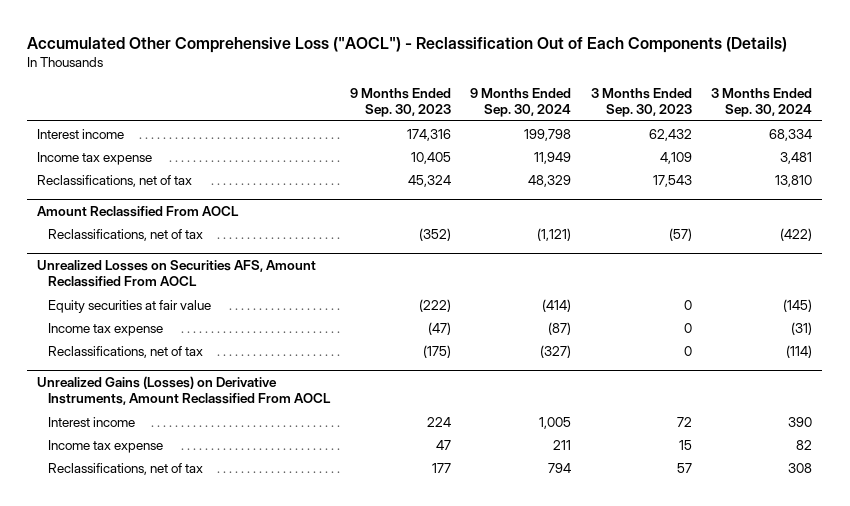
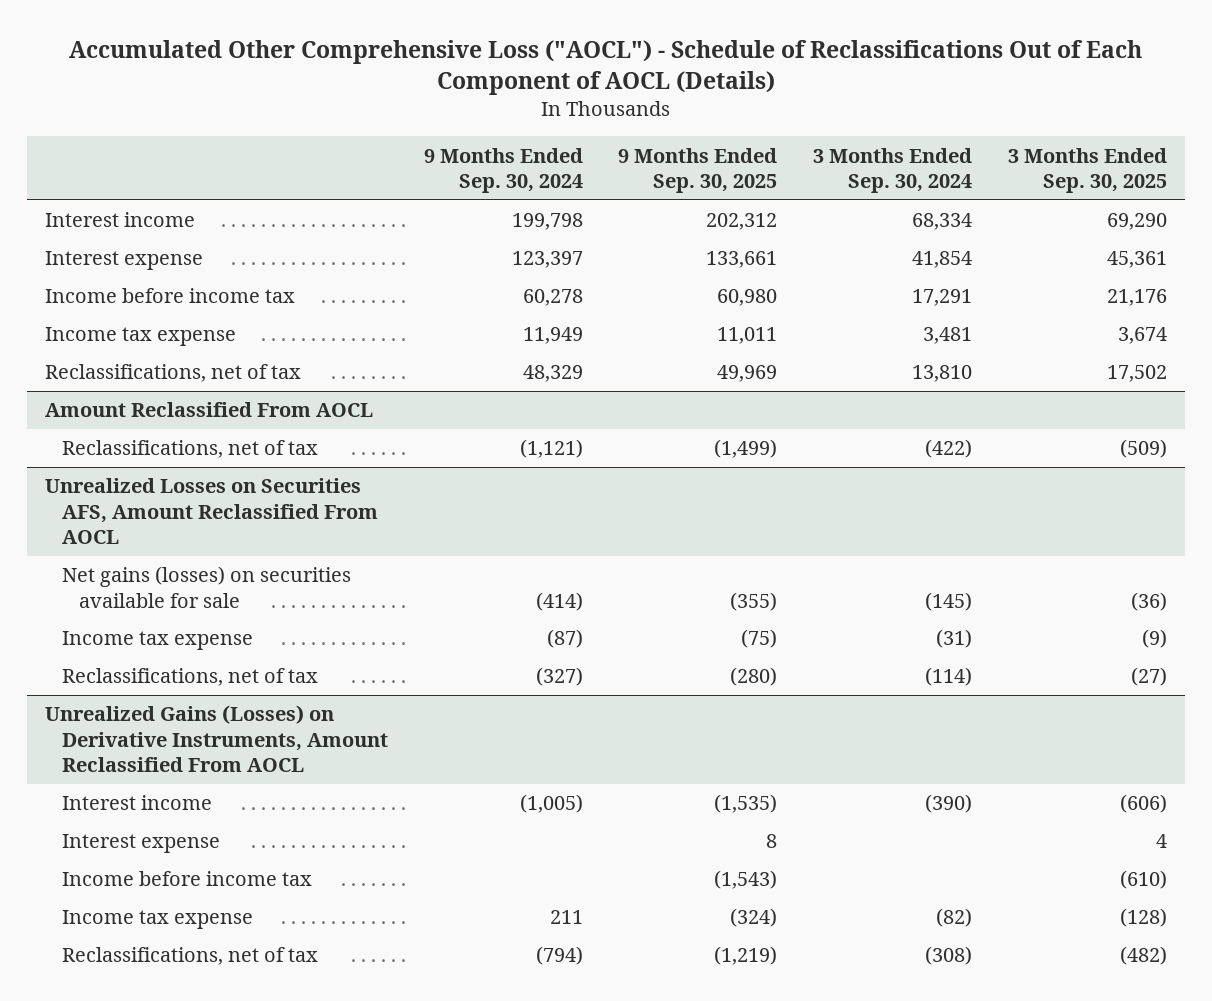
- Accumulated Other Comprehensive Loss ("AOCL") - Reclassification Out of Each Components (Details)
+ Accumulated Other Comprehensive Loss ("AOCL") - Schedule of Reclassifications Out of Each Component of AOCL (Details)
- | 9 Months Ended Sep. 30, 2023 | 9 Months Ended Sep. 30, 2024 | 3 Months Ended Sep. 30, 2023 | 3 Months Ended Sep. 30, 2024
+ | 9 Months Ended Sep. 30, 2024 | 9 Months Ended Sep. 30, 2025 | 3 Months Ended Sep. 30, 2024 | 3 Months Ended Sep. 30, 2025
+ Interest expense | 123,397 | 133,661 | 41,854 | 45,361
+ Income before income tax | 60,278 | 60,980 | 17,291 | 21,176
@ Unrealized Losses on Securities AFS, Amount Reclassified From AOCL
- Equity securities at fair value | (222) | (414) | 0 | (145)
+ Net gains (losses) on securities available for sale | (414) | (355) | (145) | (36)
@ Unrealized Gains (Losses) on Derivative Instruments, Amount Reclassified From AOCL
- Interest income | 224 | 1,005 | 72 | 390
- Income tax expense | 47 | 211 | 15 | 82
- Reclassifications, net of tax | 177 | 794 | 57 | 308
+ Interest income | (1,005) | (1,535) | (390) | (606)
+ Interest expense | | 8 | | 4
+ Income before income tax | | (1,543) | | (610)
+ Income tax expense | 211 | (324) | (82) | (128)
+ Reclassifications, net of tax | (794) | (1,219) | (308) | (482)

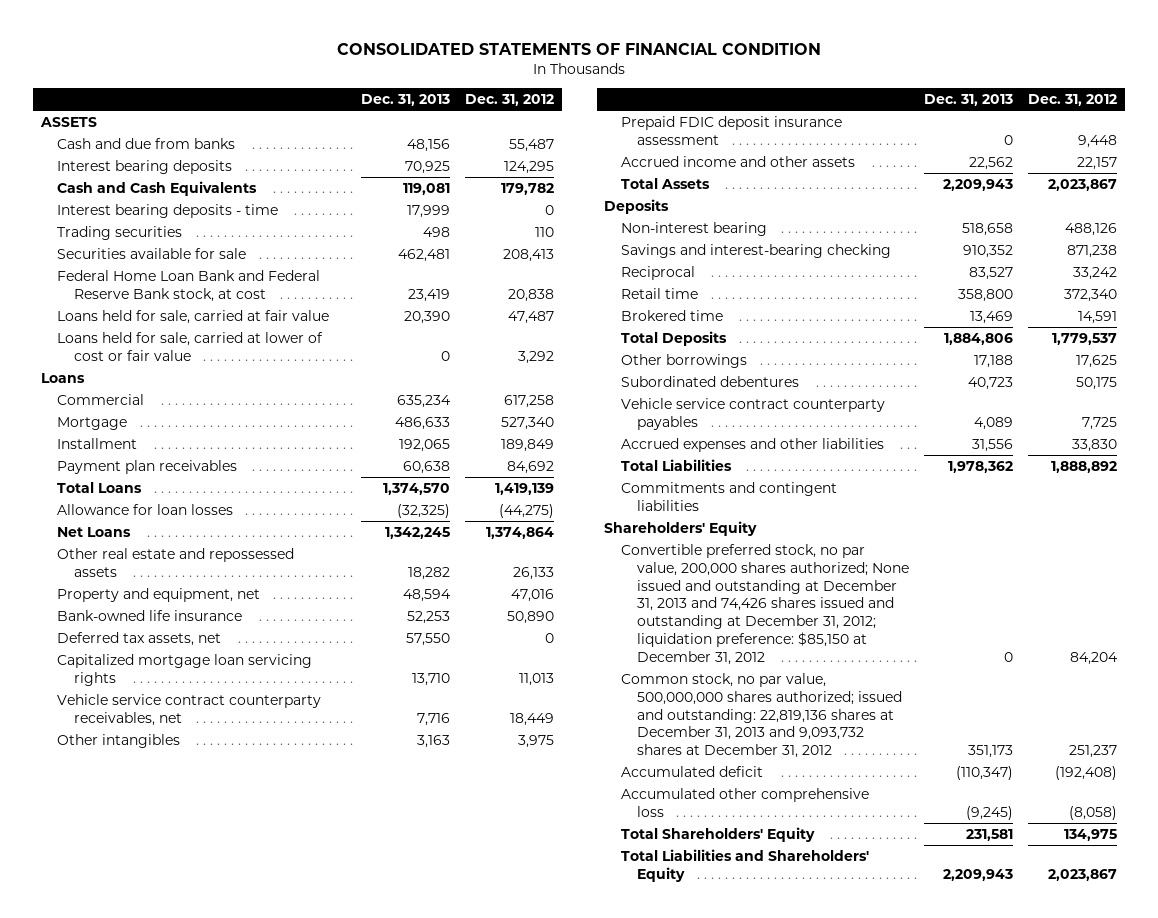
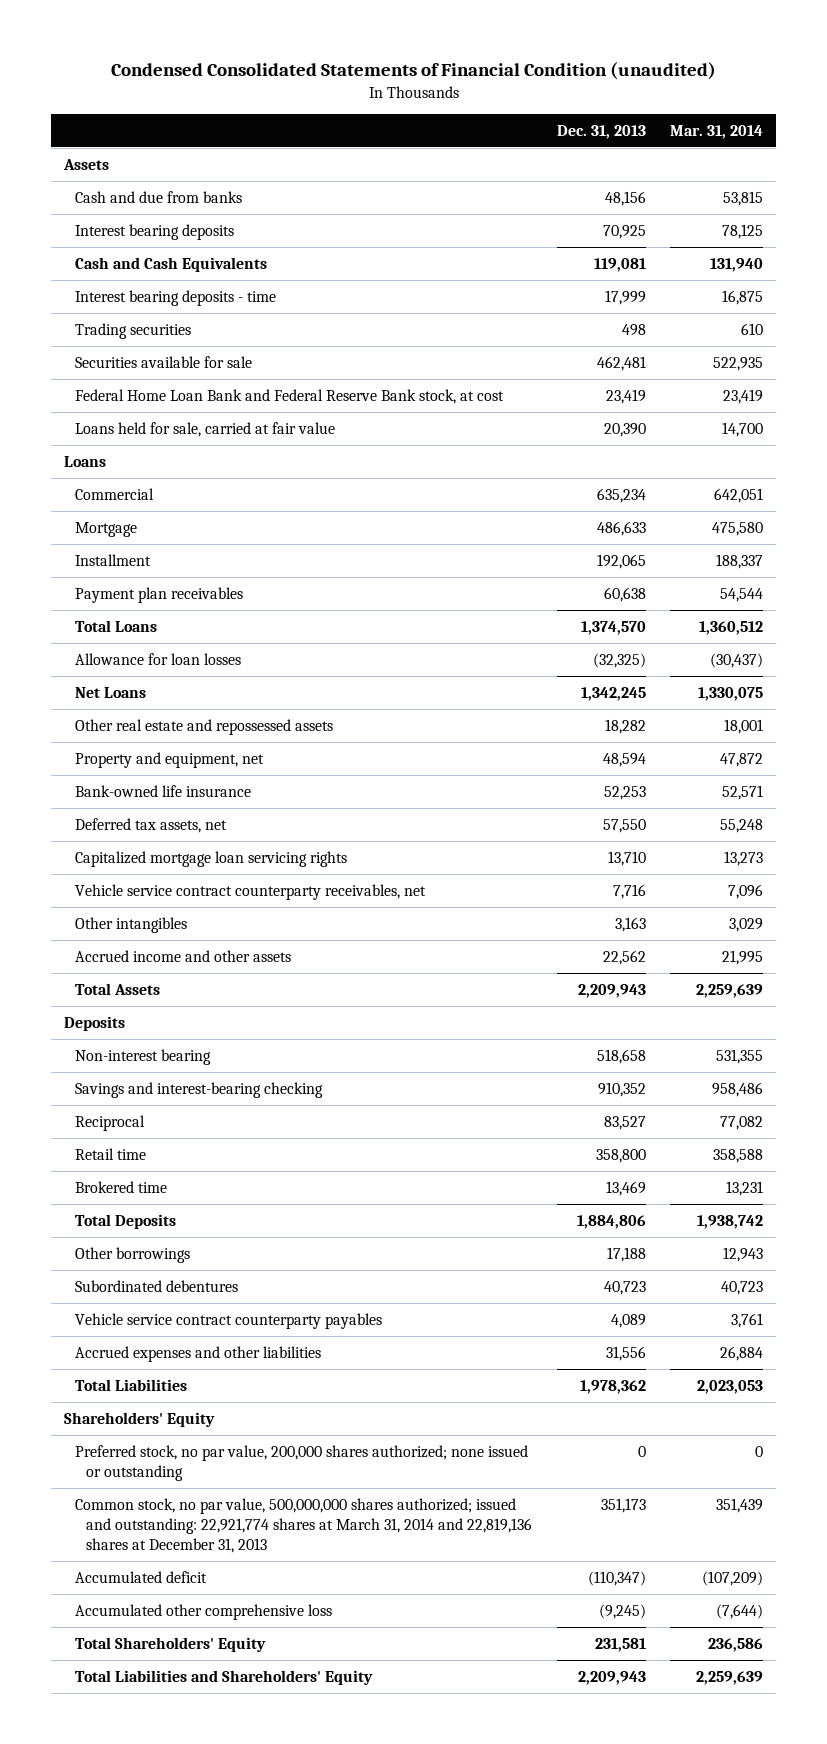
- CONSOLIDATED STATEMENTS OF FINANCIAL CONDITION
+ Condensed Consolidated Statements of Financial Condition (unaudited)
- | Dec. 31, 2013 | Dec. 31, 2012
+ | Dec. 31, 2013 | Mar. 31, 2014
- ASSETS
+ Assets
- Loans held for sale, carried at lower of cost or fair value | 0 | 3,292
- Prepaid FDIC deposit insurance assessment | 0 | 9,448
- Commitments and contingent liabilities
- Convertible preferred stock, no par value, 200,000 shares authorized; None issued and outstanding at December 31, 2013 and 74,426 shares issued and outstanding at December 31, 2012; liquidation preference: $85,150 at December 31, 2012 | 0 | 84,204
- Common stock, no par value, 500,000,000 shares authorized; issued and outstanding: 22,819,136 shares at December 31, 2013 and 9,093,732 shares at December 31, 2012 | 351,173 | 251,237
+ Preferred stock, no par value, 200,000 shares authorized; none issued or outstanding | 0 | 0
+ Common stock, no par value, 500,000,000 shares authorized; issued and outstanding: 22,921,774 shares at March 31, 2014 and 22,819,136 shares at December 31, 2013 | 351,173 | 351,439

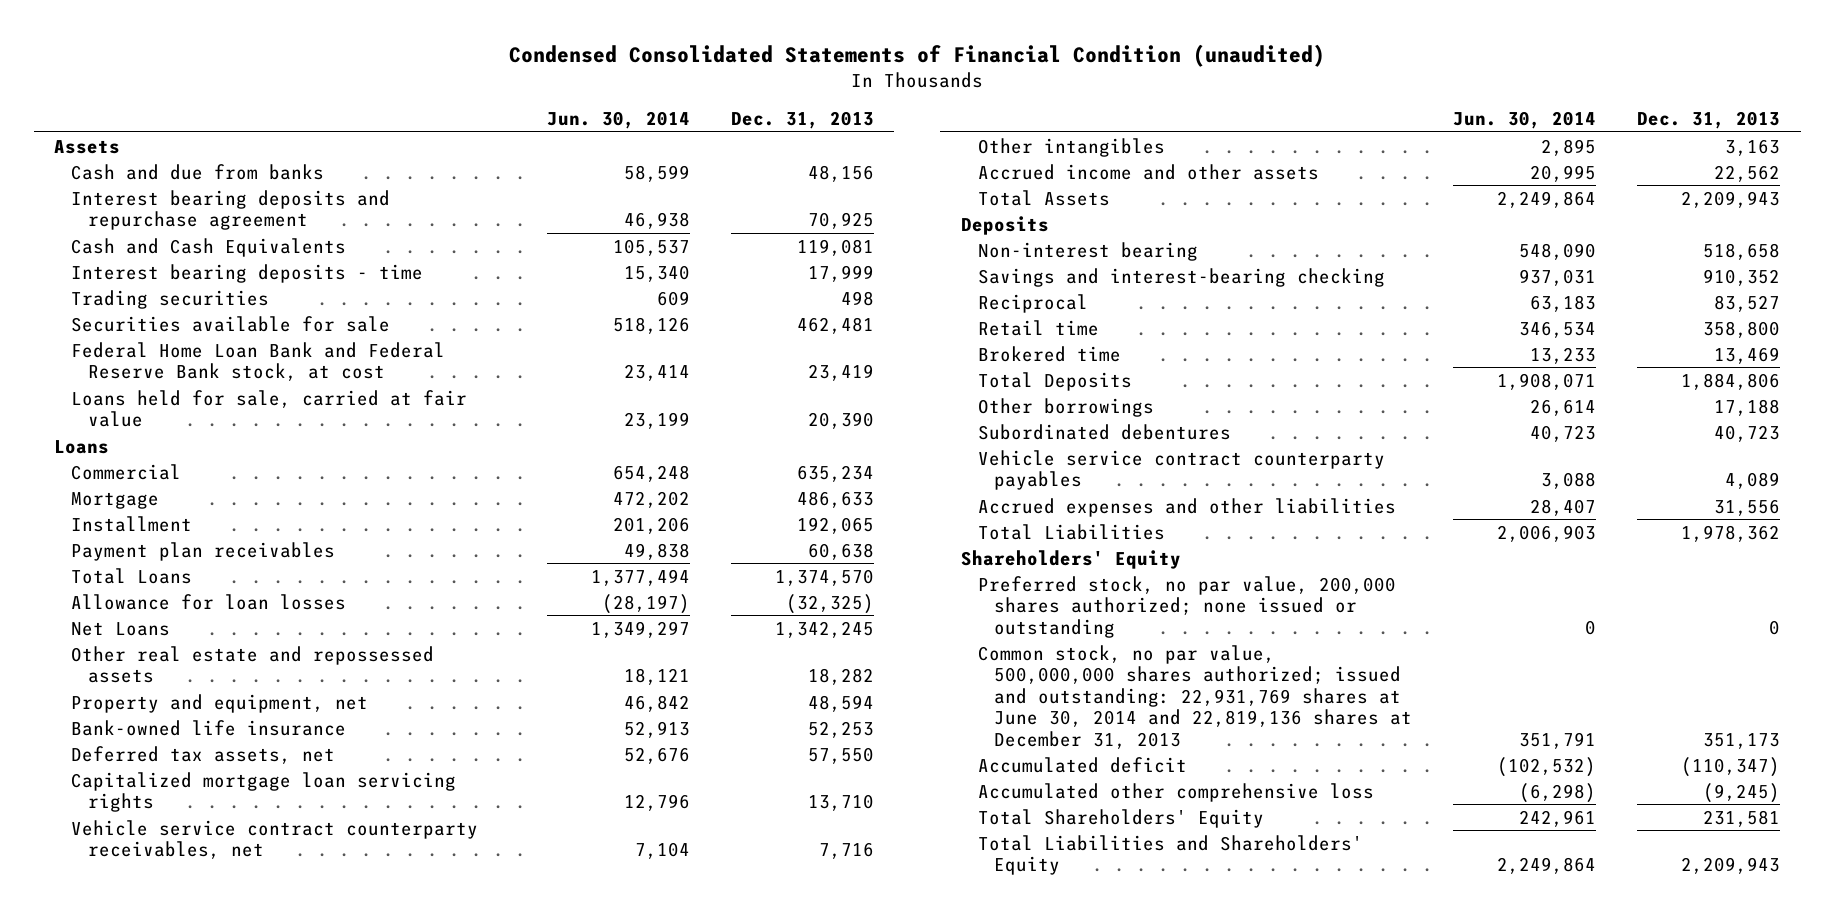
- | Dec. 31, 2013 | Mar. 31, 2014
+ | Jun. 30, 2014 | Dec. 31, 2013
- Interest bearing deposits | 70,925 | 78,125
+ Interest bearing deposits and repurchase agreement | 46,938 | 70,925
- Common stock, no par value, 500,000,000 shares authorized; issued and outstanding: 22,921,774 shares at March 31, 2014 and 22,819,136 shares at December 31, 2013 | 351,173 | 351,439
+ Common stock, no par value, 500,000,000 shares authorized; issued and outstanding: 22,931,769 shares at June 30, 2014 and 22,819,136 shares at December 31, 2013 | 351,791 | 351,173

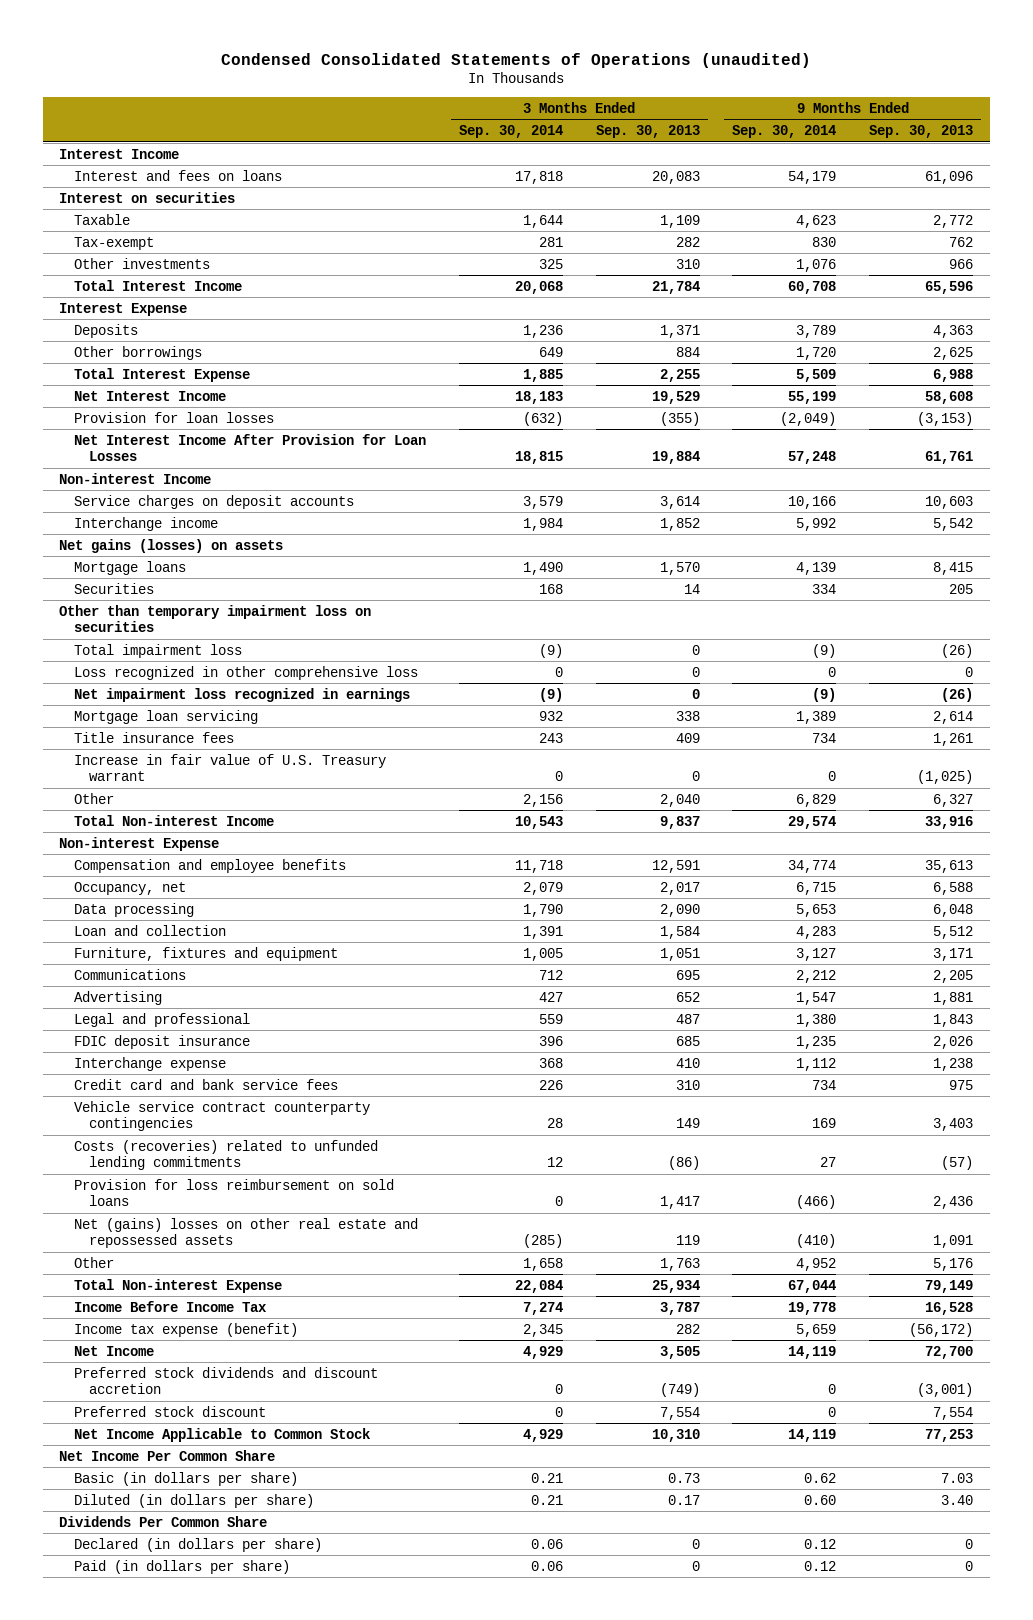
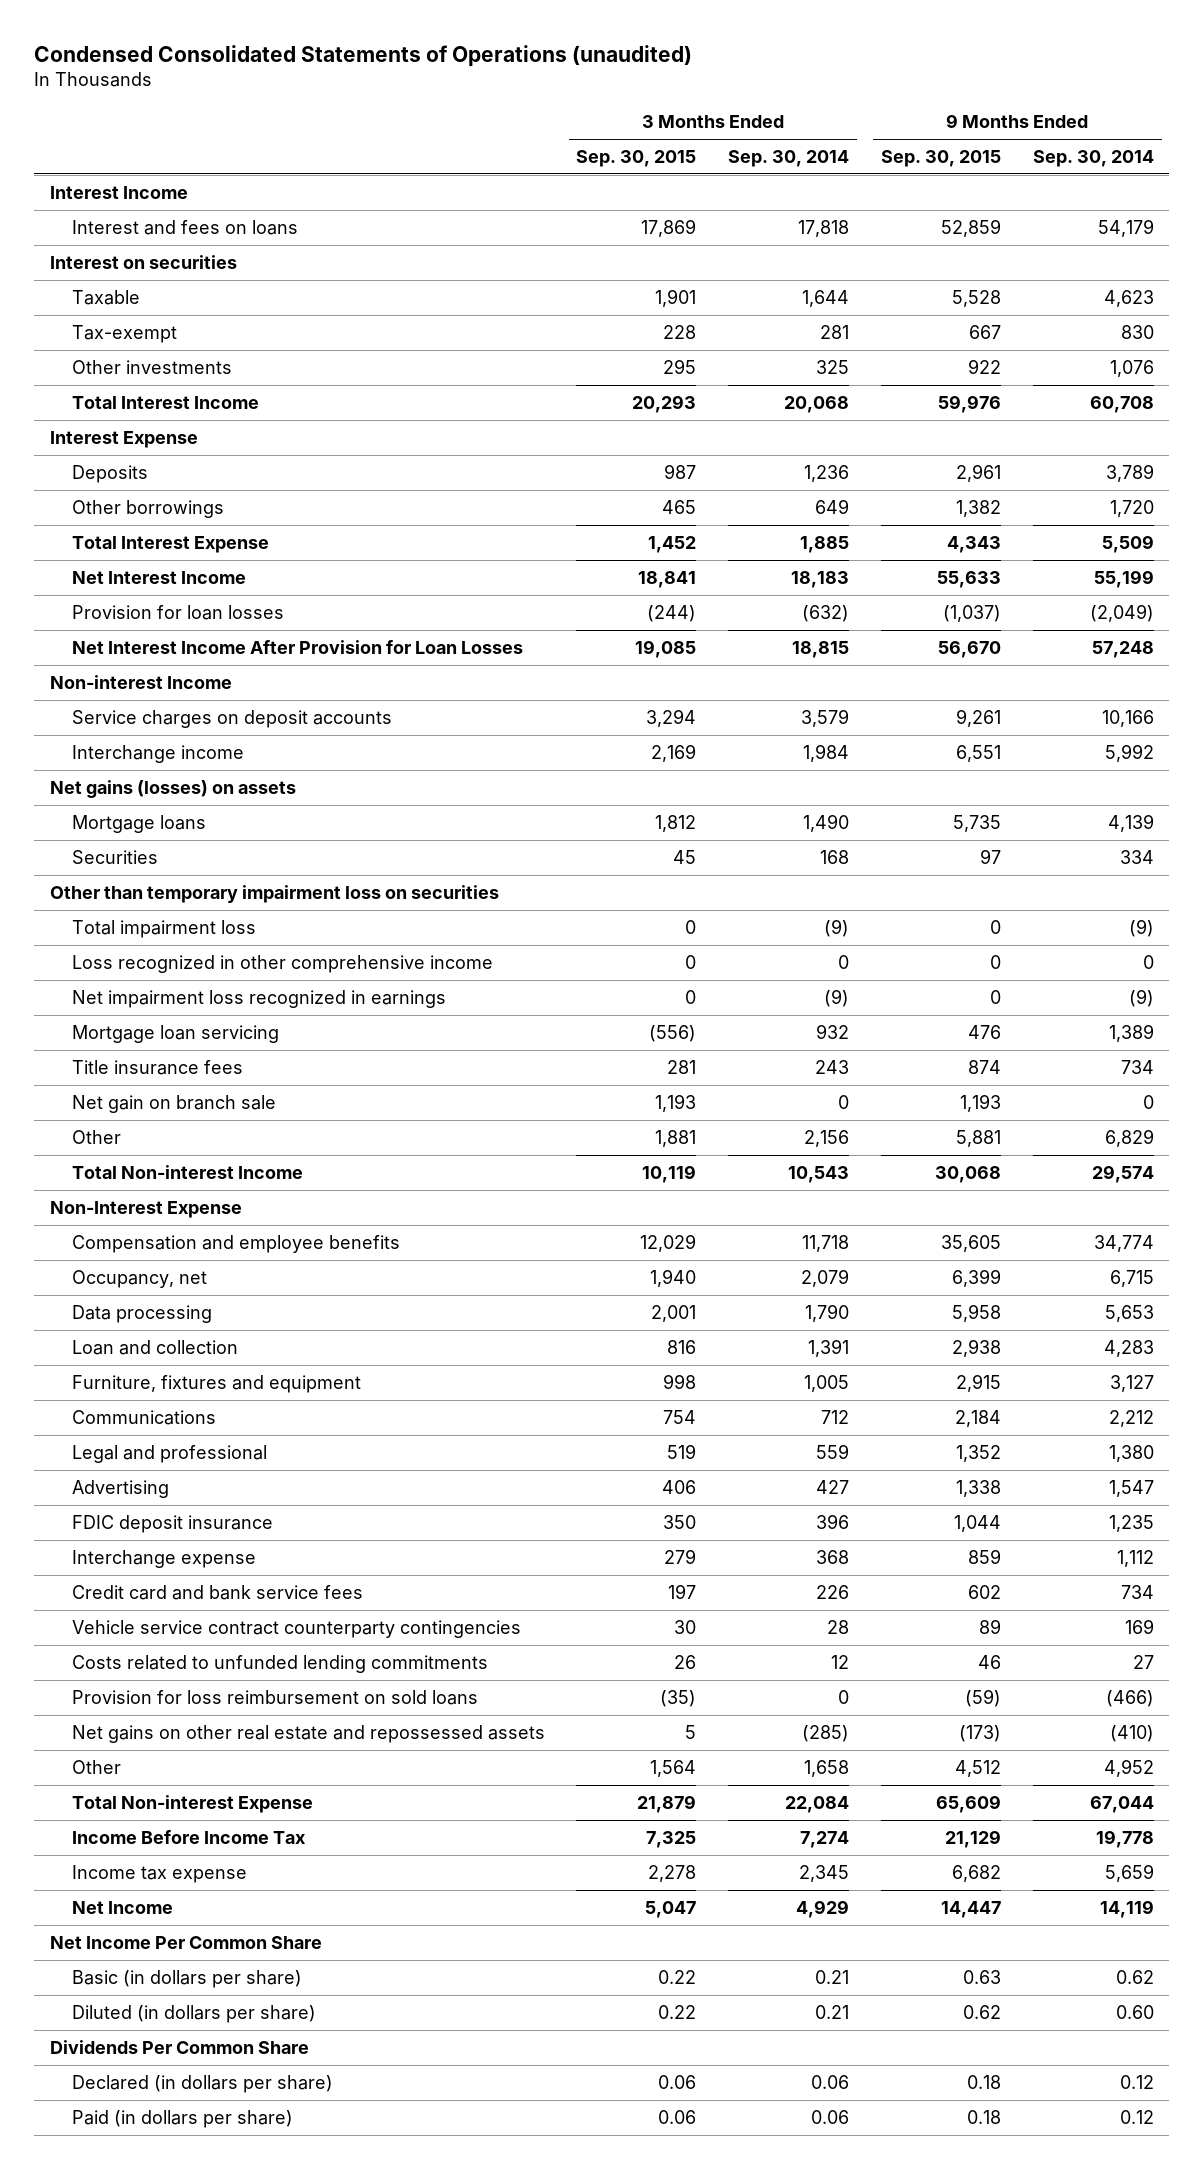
- | 3 Months Ended Sep. 30, 2014 | 3 Months Ended Sep. 30, 2013 | 9 Months Ended Sep. 30, 2014 | 9 Months Ended Sep. 30, 2013
+ | 3 Months Ended Sep. 30, 2015 | 3 Months Ended Sep. 30, 2014 | 9 Months Ended Sep. 30, 2015 | 9 Months Ended Sep. 30, 2014
- Loss recognized in other comprehensive loss | 0 | 0 | 0 | 0
+ Loss recognized in other comprehensive income | 0 | 0 | 0 | 0
- Increase in fair value of U.S. Treasury warrant | 0 | 0 | 0 | (1,025)
+ Net gain on branch sale | 1,193 | 0 | 1,193 | 0
- Non-interest Expense
+ Non-Interest Expense
moved down: Advertising | 406 | 427 | 1,338 | 1,547
- Costs (recoveries) related to unfunded lending commitments | 12 | (86) | 27 | (57)
+ Costs related to unfunded lending commitments | 26 | 12 | 46 | 27
- Net (gains) losses on other real estate and repossessed assets | (285) | 119 | (410) | 1,091
+ Net gains on other real estate and repossessed assets | 5 | (285) | (173) | (410)
- Income tax expense (benefit) | 2,345 | 282 | 5,659 | (56,172)
+ Income tax expense | 2,278 | 2,345 | 6,682 | 5,659
- Preferred stock dividends and discount accretion | 0 | (749) | 0 | (3,001)
- Preferred stock discount | 0 | 7,554 | 0 | 7,554
- Net Income Applicable to Common Stock | 4,929 | 10,310 | 14,119 | 77,253

